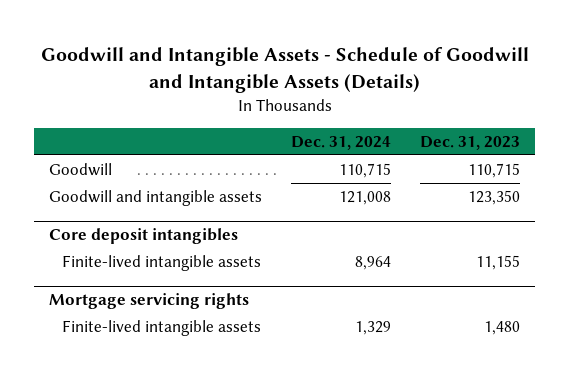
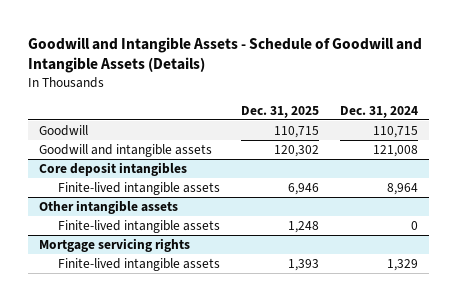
- | Dec. 31, 2024 | Dec. 31, 2023
+ | Dec. 31, 2025 | Dec. 31, 2024
+ Other intangible assets
+ Finite-lived intangible assets | 1,248 | 0

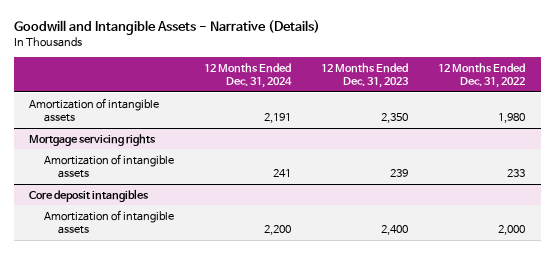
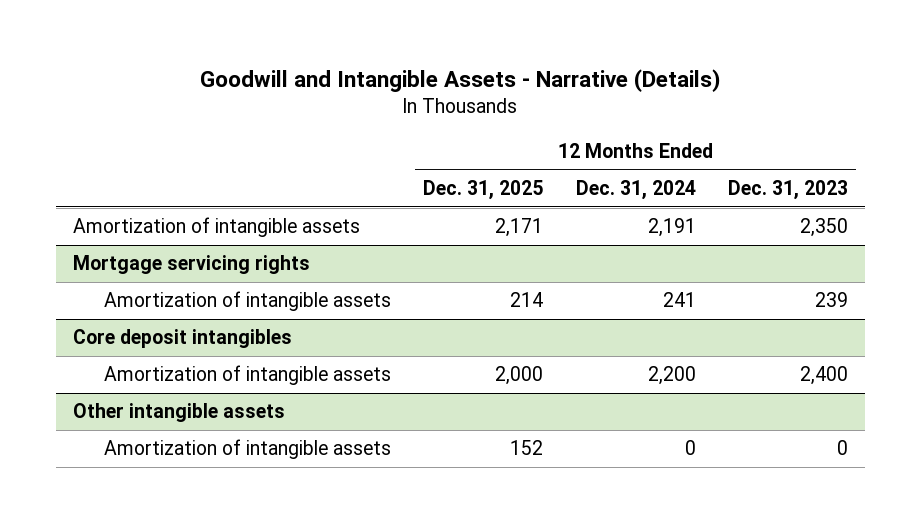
- | 12 Months Ended Dec. 31, 2024 | 12 Months Ended Dec. 31, 2023 | 12 Months Ended Dec. 31, 2022
+ | 12 Months Ended Dec. 31, 2025 | 12 Months Ended Dec. 31, 2024 | 12 Months Ended Dec. 31, 2023
+ Other intangible assets
+ Amortization of intangible assets | 152 | 0 | 0

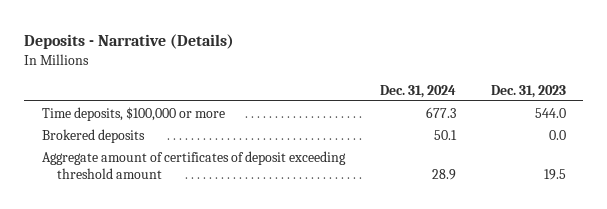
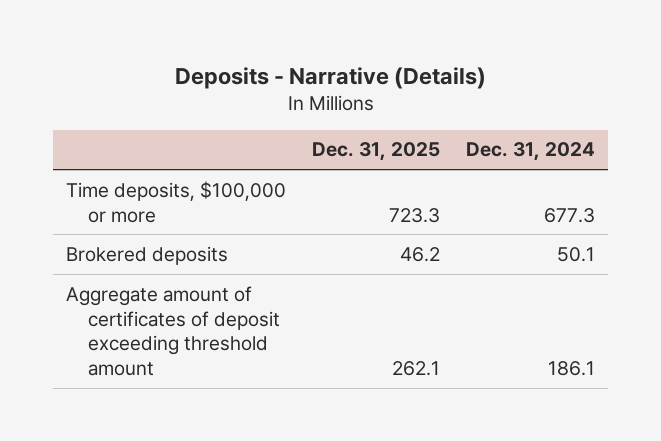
- | Dec. 31, 2024 | Dec. 31, 2023
+ | Dec. 31, 2025 | Dec. 31, 2024
- Aggregate amount of certificates of deposit exceeding threshold amount | 28.9 | 19.5
+ Aggregate amount of certificates of deposit exceeding threshold amount | 262.1 | 186.1

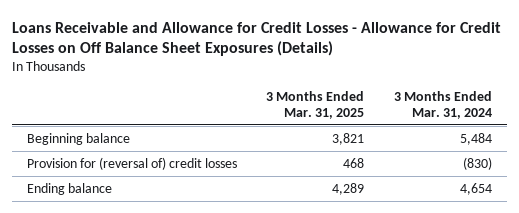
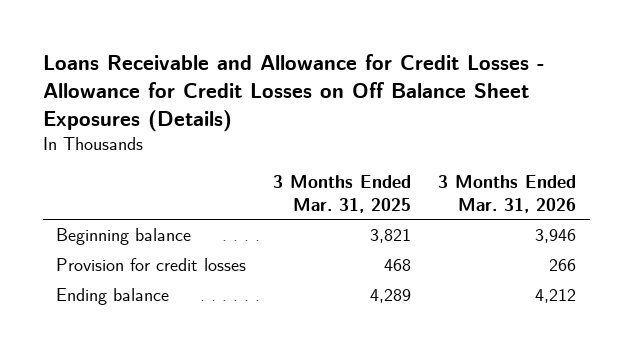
- | 3 Months Ended Mar. 31, 2025 | 3 Months Ended Mar. 31, 2024
+ | 3 Months Ended Mar. 31, 2025 | 3 Months Ended Mar. 31, 2026
- Provision for (reversal of) credit losses | 468 | (830)
+ Provision for credit losses | 468 | 266

